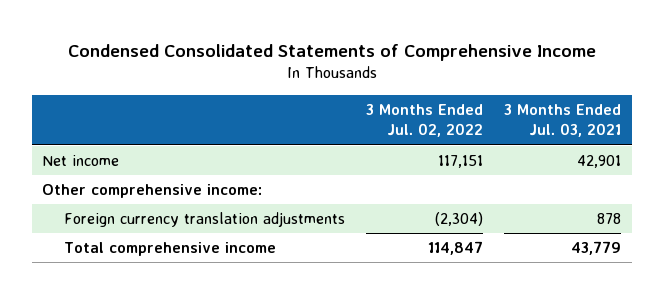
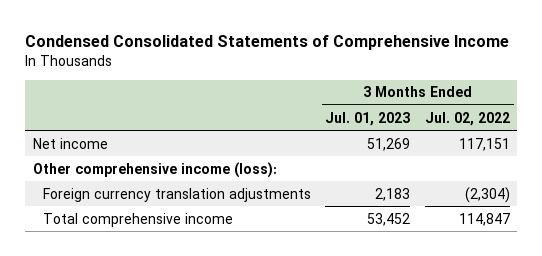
- | 3 Months Ended Jul. 02, 2022 | 3 Months Ended Jul. 03, 2021
+ | 3 Months Ended Jul. 01, 2023 | 3 Months Ended Jul. 02, 2022
- Other comprehensive income:
+ Other comprehensive income (loss):

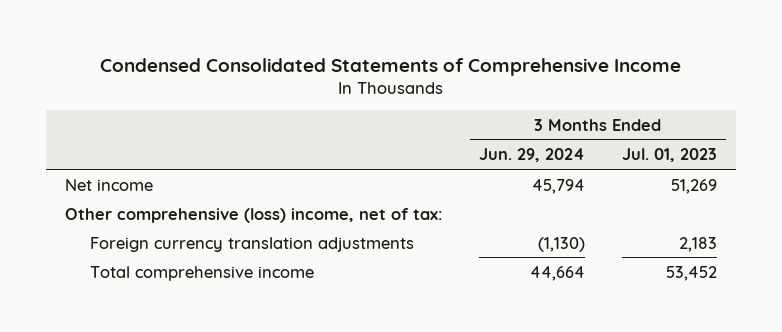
- | 3 Months Ended Jul. 01, 2023 | 3 Months Ended Jul. 02, 2022
+ | 3 Months Ended Jun. 29, 2024 | 3 Months Ended Jul. 01, 2023
- Other comprehensive income (loss):
+ Other comprehensive (loss) income, net of tax:

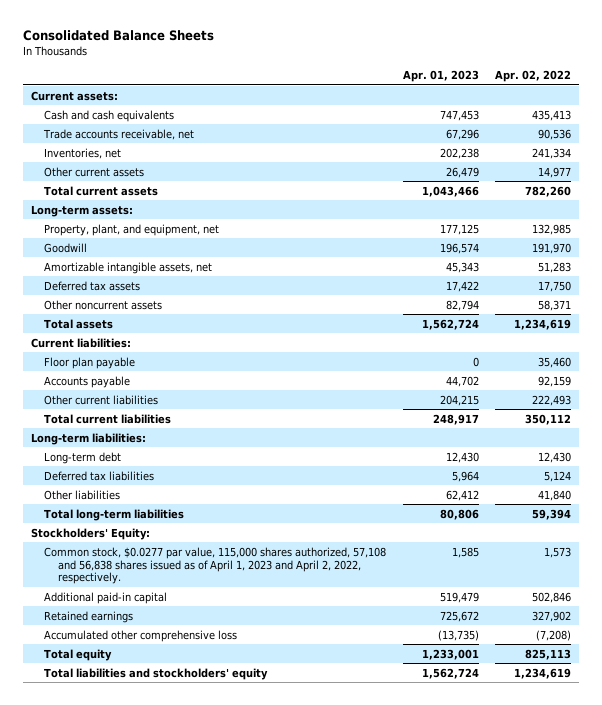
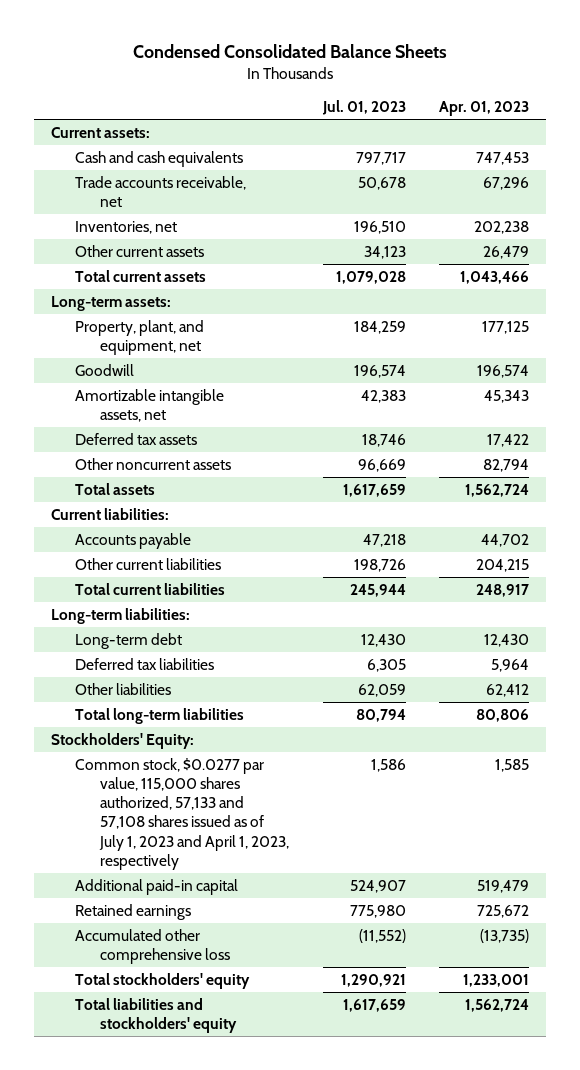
- Consolidated Balance Sheets
+ Condensed Consolidated Balance Sheets
- | Apr. 01, 2023 | Apr. 02, 2022
+ | Jul. 01, 2023 | Apr. 01, 2023
- Floor plan payable | 0 | 35,460
- Common stock, $0.0277 par value, 115,000 shares authorized, 57,108 and 56,838 shares issued as of April 1, 2023 and April 2, 2022, respectively. | 1,585 | 1,573
+ Common stock, $0.0277 par value, 115,000 shares authorized, 57,133 and 57,108 shares issued as of July 1, 2023 and April 1, 2023, respectively | 1,586 | 1,585
- Total equity | 1,233,001 | 825,113
+ Total stockholders' equity | 1,290,921 | 1,233,001

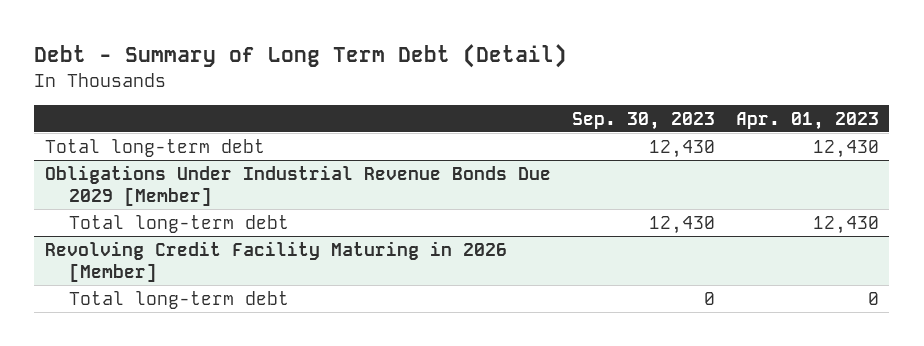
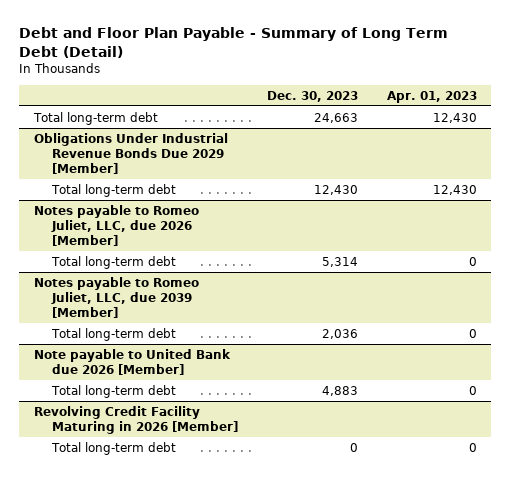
- Debt - Summary of Long Term Debt (Detail)
+ Debt and Floor Plan Payable - Summary of Long Term Debt (Detail)
- | Sep. 30, 2023 | Apr. 01, 2023
+ | Dec. 30, 2023 | Apr. 01, 2023
+ Notes payable to Romeo Juliet, LLC, due 2026 [Member]
+ Total long-term debt | 5,314 | 0
+ Notes payable to Romeo Juliet, LLC, due 2039 [Member]
+ Total long-term debt | 2,036 | 0
+ Note payable to United Bank due 2026 [Member]
+ Total long-term debt | 4,883 | 0

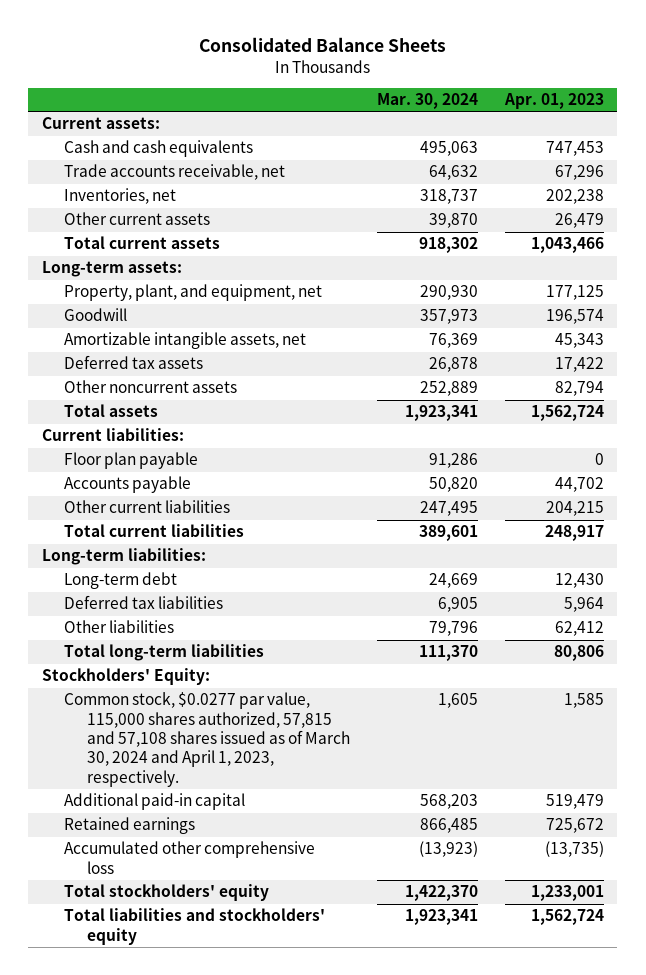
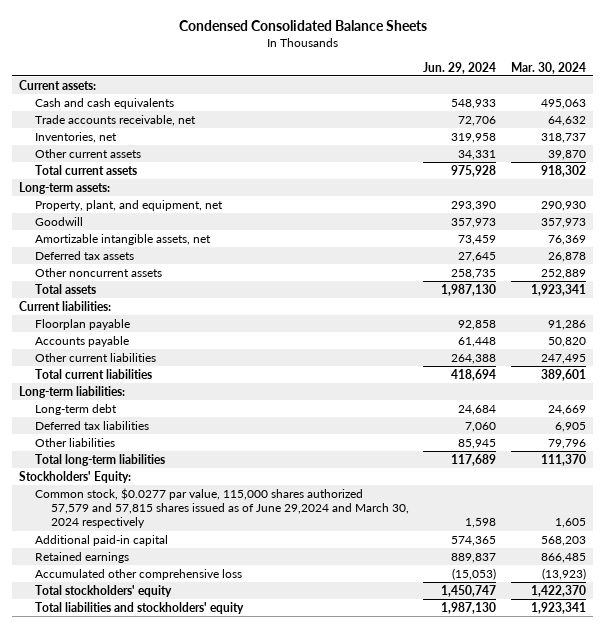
- Consolidated Balance Sheets
+ Condensed Consolidated Balance Sheets
- | Mar. 30, 2024 | Apr. 01, 2023
+ | Jun. 29, 2024 | Mar. 30, 2024
- Floor plan payable | 91,286 | 0
+ Floorplan payable | 92,858 | 91,286
- Common stock, $0.0277 par value, 115,000 shares authorized, 57,815 and 57,108 shares issued as of March 30, 2024 and April 1, 2023, respectively. | 1,605 | 1,585
+ Common stock, $0.0277 par value, 115,000 shares authorized 57,579 and 57,815 shares issued as of June 29,2024 and March 30, 2024 respectively | 1,598 | 1,605

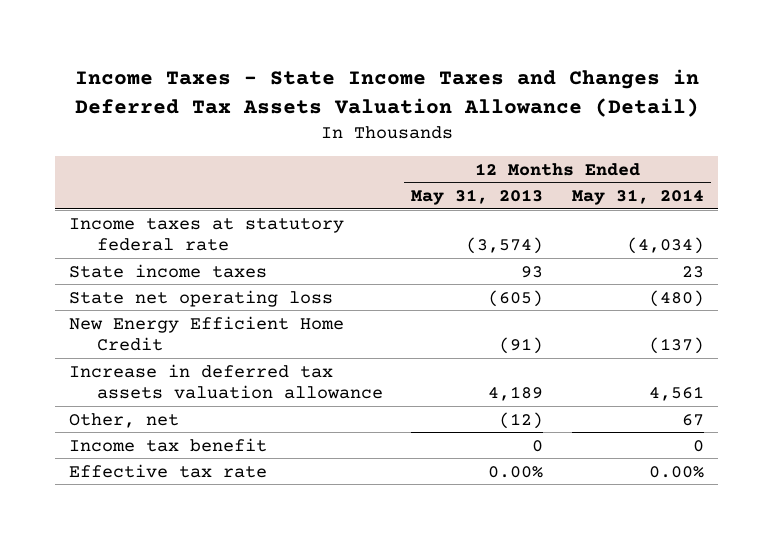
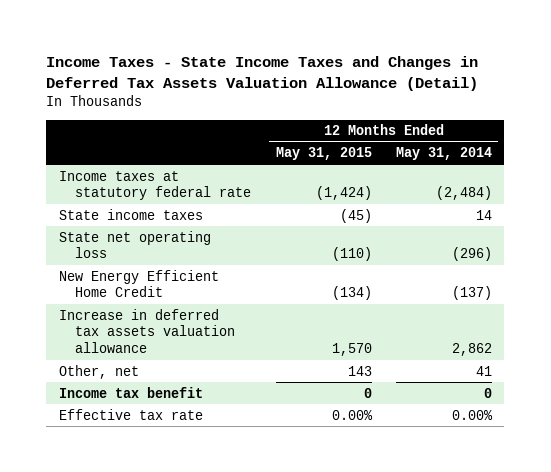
- | 12 Months Ended May 31, 2013 | 12 Months Ended May 31, 2014
+ | 12 Months Ended May 31, 2015 | 12 Months Ended May 31, 2014
- Income taxes at statutory federal rate | (3,574) | (4,034)
- State income taxes | 93 | 23
- State net operating loss | (605) | (480)
+ Income taxes at statutory federal rate | (1,424) | (2,484)
+ State income taxes | (45) | 14
+ State net operating loss | (110) | (296)
- Increase in deferred tax assets valuation allowance | 4,189 | 4,561
- Other, net | (12) | 67
+ Increase in deferred tax assets valuation allowance | 1,570 | 2,862
+ Other, net | 143 | 41

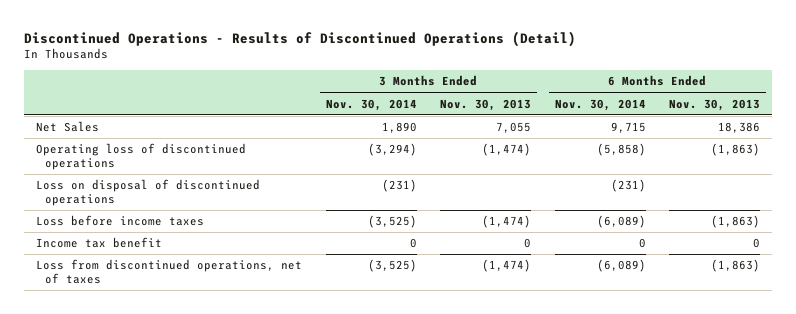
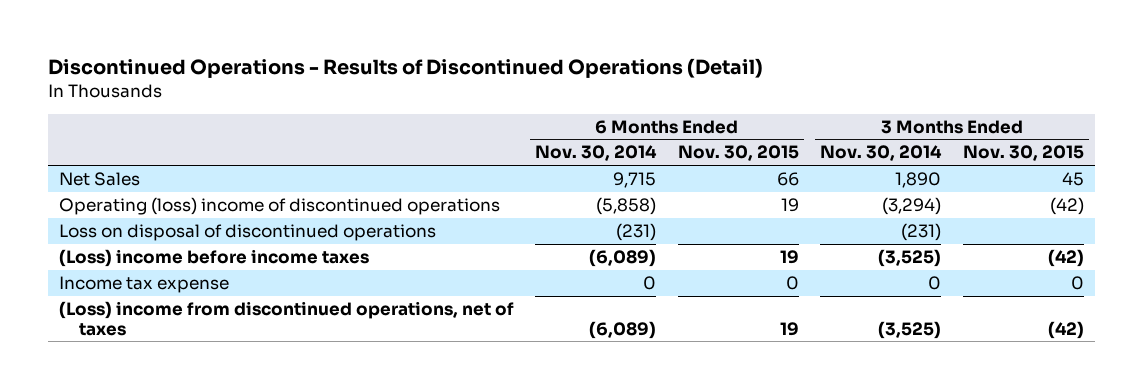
- | 3 Months Ended Nov. 30, 2014 | 3 Months Ended Nov. 30, 2013 | 6 Months Ended Nov. 30, 2014 | 6 Months Ended Nov. 30, 2013
+ | 6 Months Ended Nov. 30, 2014 | 6 Months Ended Nov. 30, 2015 | 3 Months Ended Nov. 30, 2014 | 3 Months Ended Nov. 30, 2015
- Operating loss of discontinued operations | (3,294) | (1,474) | (5,858) | (1,863)
+ Operating (loss) income of discontinued operations | (5,858) | 19 | (3,294) | (42)
- Loss before income taxes | (3,525) | (1,474) | (6,089) | (1,863)
- Income tax benefit | 0 | 0 | 0 | 0
- Loss from discontinued operations, net of taxes | (3,525) | (1,474) | (6,089) | (1,863)
+ (Loss) income before income taxes | (6,089) | 19 | (3,525) | (42)
+ Income tax expense | 0 | 0 | 0 | 0
+ (Loss) income from discontinued operations, net of taxes | (6,089) | 19 | (3,525) | (42)

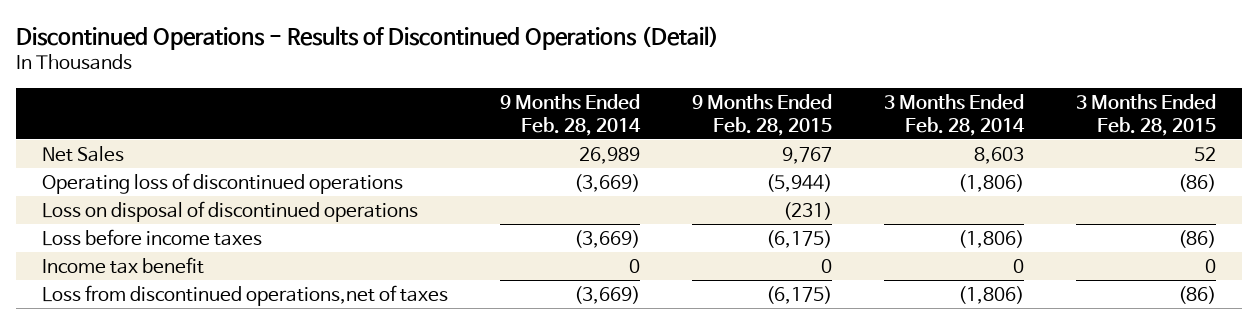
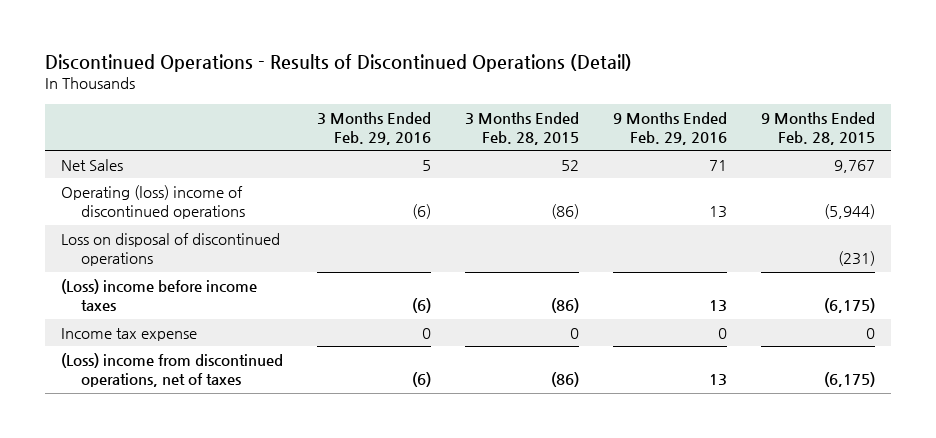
- | 9 Months Ended Feb. 28, 2014 | 9 Months Ended Feb. 28, 2015 | 3 Months Ended Feb. 28, 2014 | 3 Months Ended Feb. 28, 2015
+ | 3 Months Ended Feb. 29, 2016 | 3 Months Ended Feb. 28, 2015 | 9 Months Ended Feb. 29, 2016 | 9 Months Ended Feb. 28, 2015
- Operating loss of discontinued operations | (3,669) | (5,944) | (1,806) | (86)
+ Operating (loss) income of discontinued operations | (6) | (86) | 13 | (5,944)
- Loss before income taxes | (3,669) | (6,175) | (1,806) | (86)
- Income tax benefit | 0 | 0 | 0 | 0
- Loss from discontinued operations,net of taxes | (3,669) | (6,175) | (1,806) | (86)
+ (Loss) income before income taxes | (6) | (86) | 13 | (6,175)
+ Income tax expense | 0 | 0 | 0 | 0
+ (Loss) income from discontinued operations, net of taxes | (6) | (86) | 13 | (6,175)

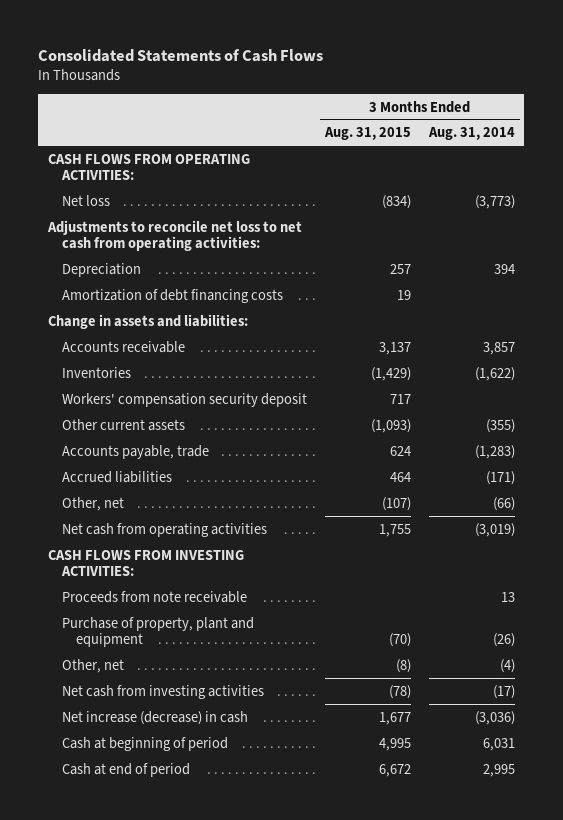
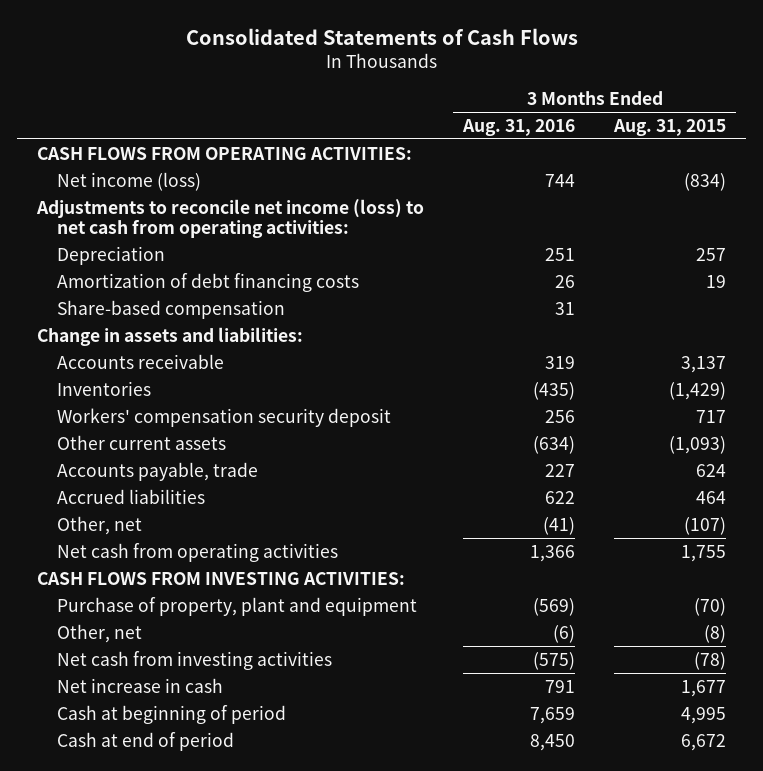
- | 3 Months Ended Aug. 31, 2015 | 3 Months Ended Aug. 31, 2014
+ | 3 Months Ended Aug. 31, 2016 | 3 Months Ended Aug. 31, 2015
- Net loss | (834) | (3,773)
- Adjustments to reconcile net loss to net cash from operating activities:
+ Net income (loss) | 744 | (834)
+ Adjustments to reconcile net income (loss) to net cash from operating activities:
+ Share-based compensation | 31 |
- Proceeds from note receivable | | 13
- Net increase (decrease) in cash | 1,677 | (3,036)
+ Net increase in cash | 791 | 1,677

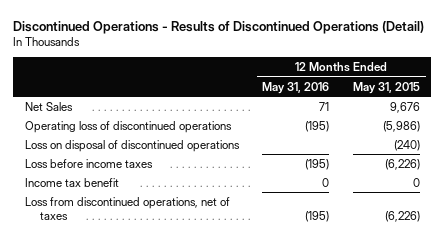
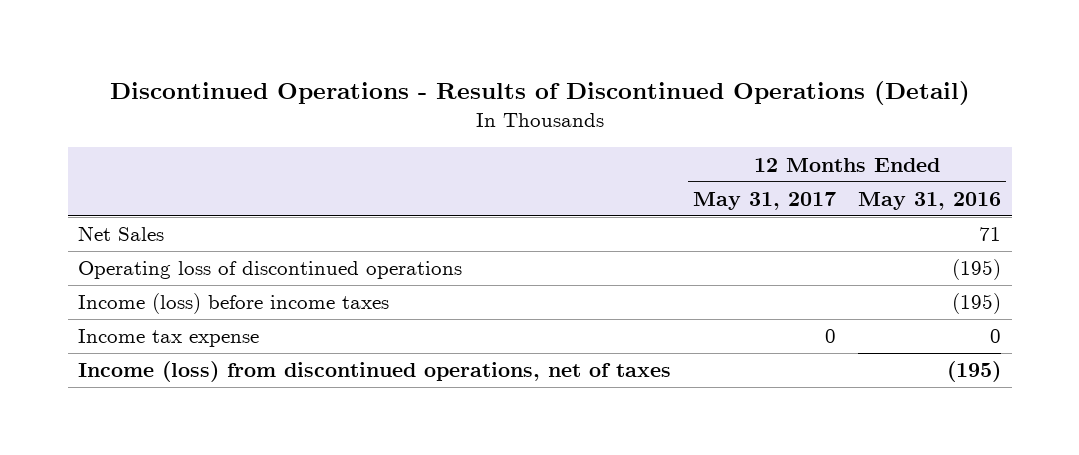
- | 12 Months Ended May 31, 2016 | 12 Months Ended May 31, 2015
+ | 12 Months Ended May 31, 2017 | 12 Months Ended May 31, 2016
- Loss on disposal of discontinued operations | | (240)
- Loss before income taxes | (195) | (6,226)
- Income tax benefit | 0 | 0
- Loss from discontinued operations, net of taxes | (195) | (6,226)
+ Income (loss) before income taxes | | (195)
+ Income tax expense | 0 | 0
+ Income (loss) from discontinued operations, net of taxes | | (195)

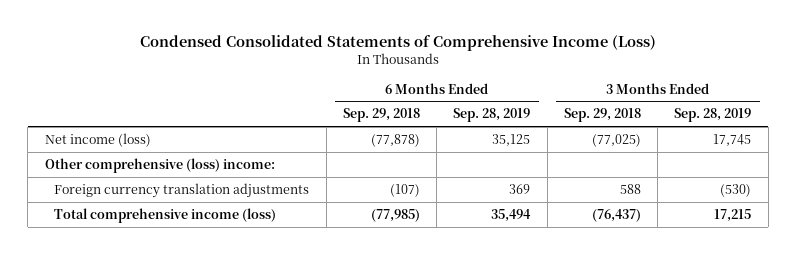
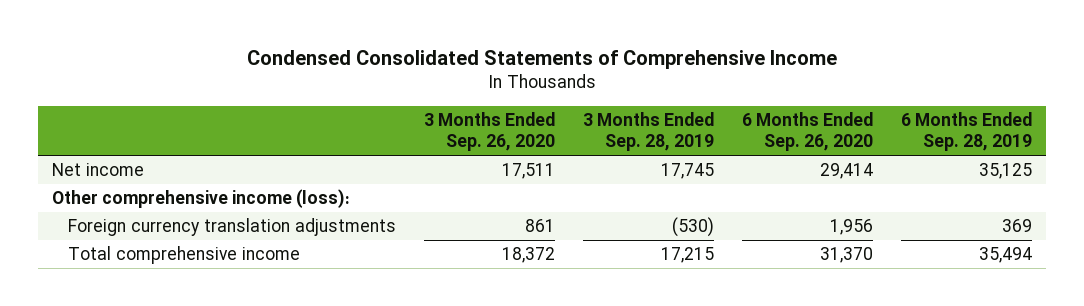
- Condensed Consolidated Statements of Comprehensive Income (Loss)
+ Condensed Consolidated Statements of Comprehensive Income
- | 6 Months Ended Sep. 29, 2018 | 6 Months Ended Sep. 28, 2019 | 3 Months Ended Sep. 29, 2018 | 3 Months Ended Sep. 28, 2019
+ | 3 Months Ended Sep. 26, 2020 | 3 Months Ended Sep. 28, 2019 | 6 Months Ended Sep. 26, 2020 | 6 Months Ended Sep. 28, 2019
- Net income (loss) | (77,878) | 35,125 | (77,025) | 17,745
- Other comprehensive (loss) income:
+ Net income | 17,511 | 17,745 | 29,414 | 35,125
+ Other comprehensive income (loss):
- Total comprehensive income (loss) | (77,985) | 35,494 | (76,437) | 17,215
+ Total comprehensive income | 18,372 | 17,215 | 31,370 | 35,494

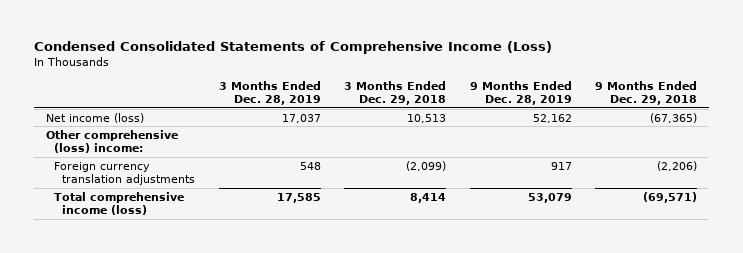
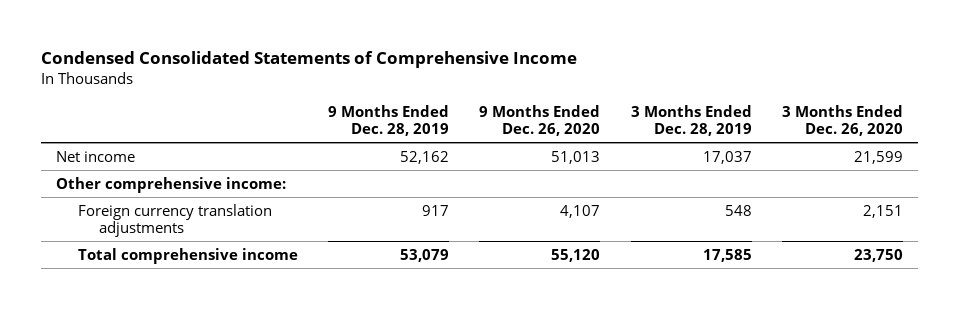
- Condensed Consolidated Statements of Comprehensive Income (Loss)
+ Condensed Consolidated Statements of Comprehensive Income
- | 3 Months Ended Dec. 28, 2019 | 3 Months Ended Dec. 29, 2018 | 9 Months Ended Dec. 28, 2019 | 9 Months Ended Dec. 29, 2018
+ | 9 Months Ended Dec. 28, 2019 | 9 Months Ended Dec. 26, 2020 | 3 Months Ended Dec. 28, 2019 | 3 Months Ended Dec. 26, 2020
- Net income (loss) | 17,037 | 10,513 | 52,162 | (67,365)
- Other comprehensive (loss) income:
+ Net income | 52,162 | 51,013 | 17,037 | 21,599
+ Other comprehensive income:
- Total comprehensive income (loss) | 17,585 | 8,414 | 53,079 | (69,571)
+ Total comprehensive income | 53,079 | 55,120 | 17,585 | 23,750

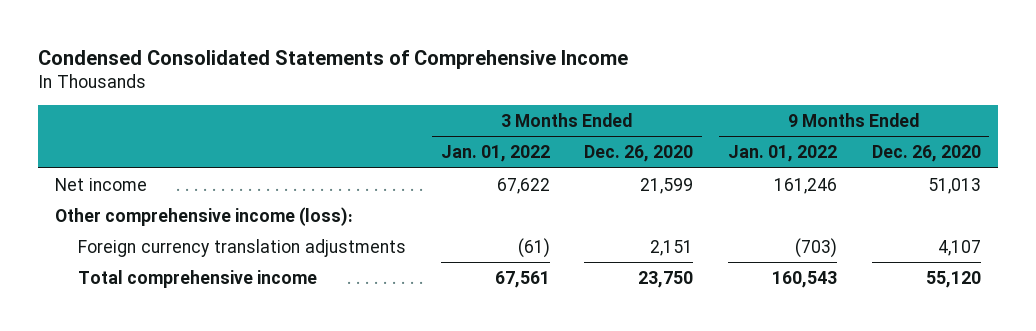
- | 9 Months Ended Dec. 28, 2019 | 9 Months Ended Dec. 26, 2020 | 3 Months Ended Dec. 28, 2019 | 3 Months Ended Dec. 26, 2020
+ | 3 Months Ended Jan. 01, 2022 | 3 Months Ended Dec. 26, 2020 | 9 Months Ended Jan. 01, 2022 | 9 Months Ended Dec. 26, 2020
- Other comprehensive income:
+ Other comprehensive income (loss):

